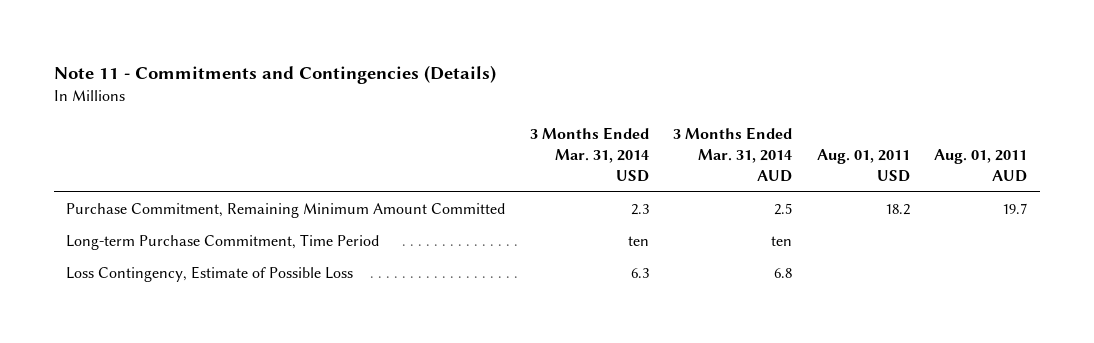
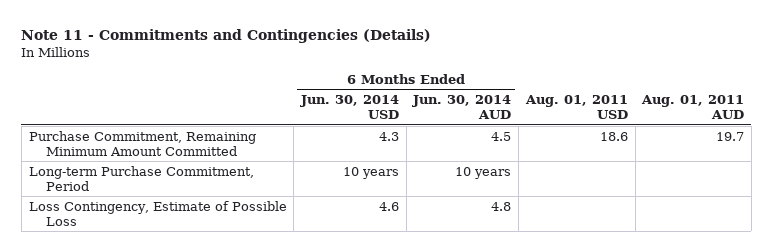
- | 3 Months Ended Mar. 31, 2014 USD | 3 Months Ended Mar. 31, 2014 AUD | Aug. 01, 2011 USD | Aug. 01, 2011 AUD
+ | 6 Months Ended Jun. 30, 2014 USD | 6 Months Ended Jun. 30, 2014 AUD | Aug. 01, 2011 USD | Aug. 01, 2011 AUD
- Purchase Commitment, Remaining Minimum Amount Committed | 2.3 | 2.5 | 18.2 | 19.7
- Long-term Purchase Commitment, Time Period | ten | ten | |
+ Purchase Commitment, Remaining Minimum Amount Committed | 4.3 | 4.5 | 18.6 | 19.7
+ Long-term Purchase Commitment, Period | 10 years | 10 years | |

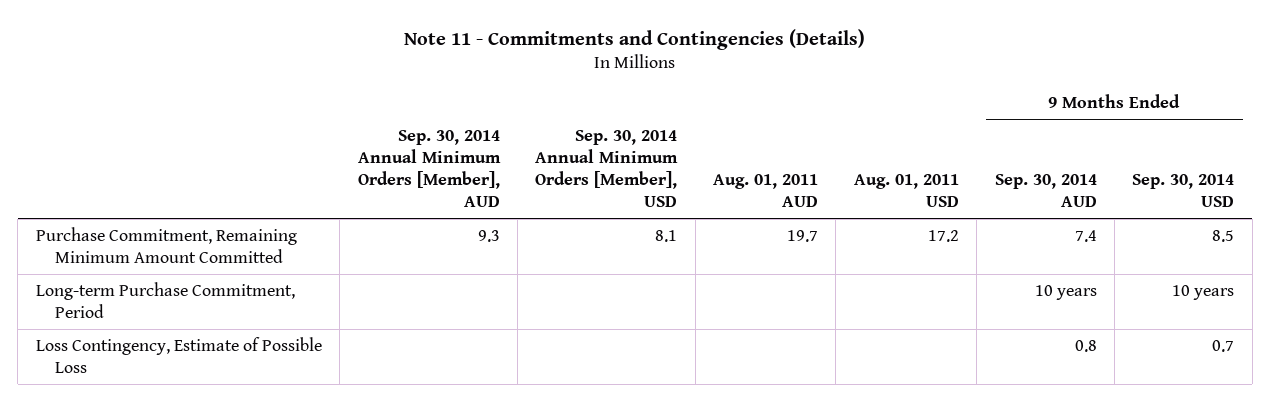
- | 6 Months Ended Jun. 30, 2014 USD | 6 Months Ended Jun. 30, 2014 AUD | Aug. 01, 2011 USD | Aug. 01, 2011 AUD
+ | Sep. 30, 2014 Annual Minimum Orders [Member], AUD | Sep. 30, 2014 Annual Minimum Orders [Member], USD | Aug. 01, 2011 AUD | Aug. 01, 2011 USD | 9 Months Ended Sep. 30, 2014 AUD | 9 Months Ended Sep. 30, 2014 USD
- Purchase Commitment, Remaining Minimum Amount Committed | 4.3 | 4.5 | 18.6 | 19.7
+ Purchase Commitment, Remaining Minimum Amount Committed | 9.3 | 8.1 | 19.7 | 17.2 | 7.4 | 8.5

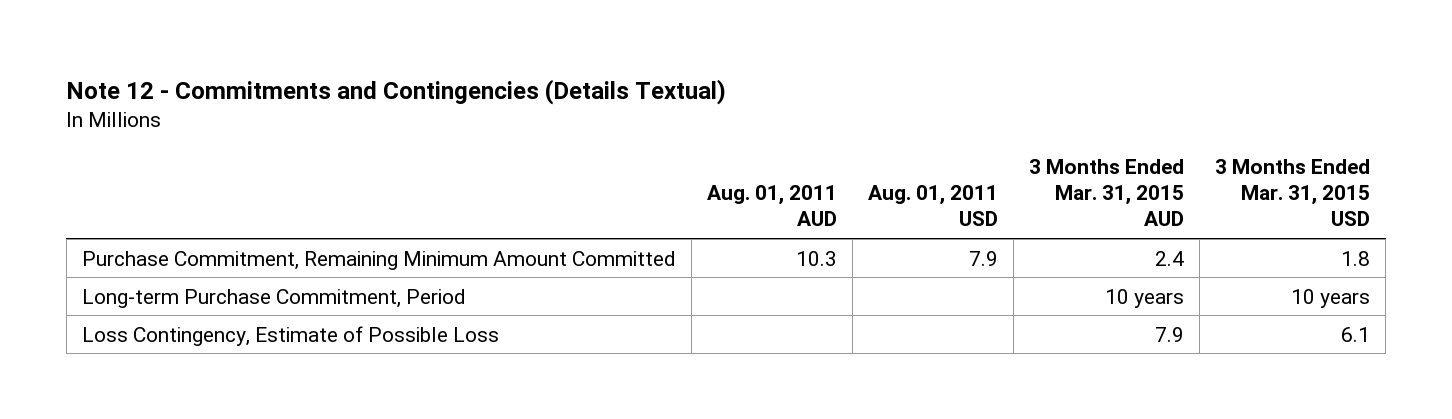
- Note 11 - Commitments and Contingencies (Details)
+ Note 12 - Commitments and Contingencies (Details Textual)
- | Sep. 30, 2014 Annual Minimum Orders [Member], AUD | Sep. 30, 2014 Annual Minimum Orders [Member], USD | Aug. 01, 2011 AUD | Aug. 01, 2011 USD | 9 Months Ended Sep. 30, 2014 AUD | 9 Months Ended Sep. 30, 2014 USD
+ | Aug. 01, 2011 AUD | Aug. 01, 2011 USD | 3 Months Ended Mar. 31, 2015 AUD | 3 Months Ended Mar. 31, 2015 USD
- Purchase Commitment, Remaining Minimum Amount Committed | 9.3 | 8.1 | 19.7 | 17.2 | 7.4 | 8.5
+ Purchase Commitment, Remaining Minimum Amount Committed | 10.3 | 7.9 | 2.4 | 1.8

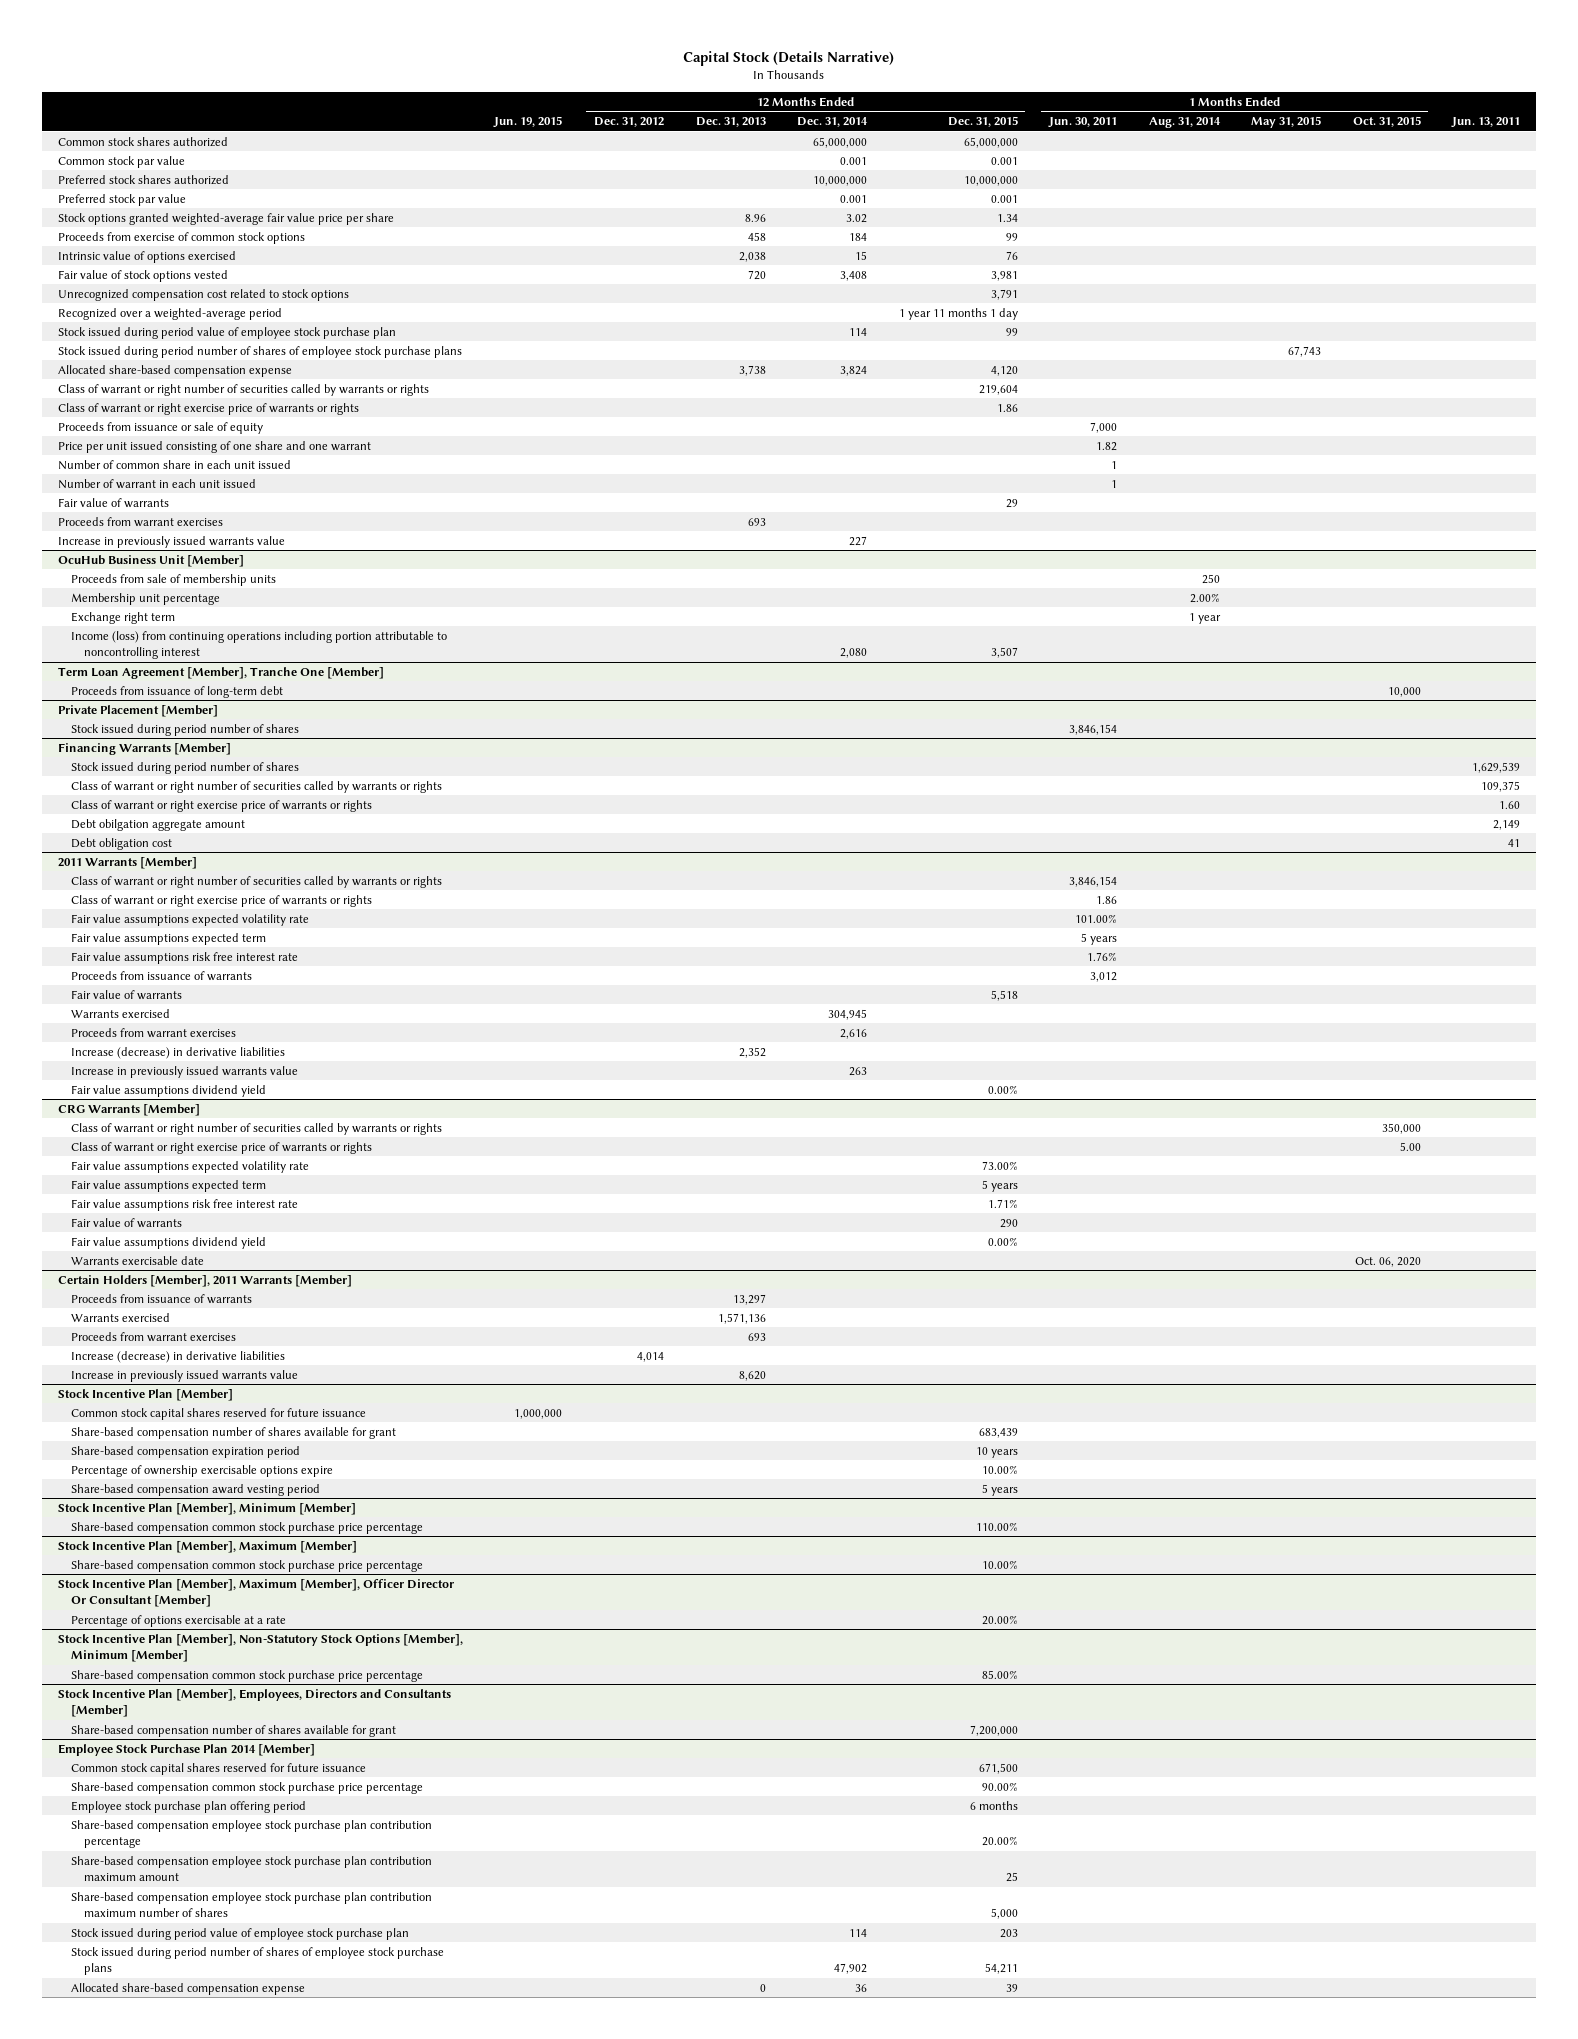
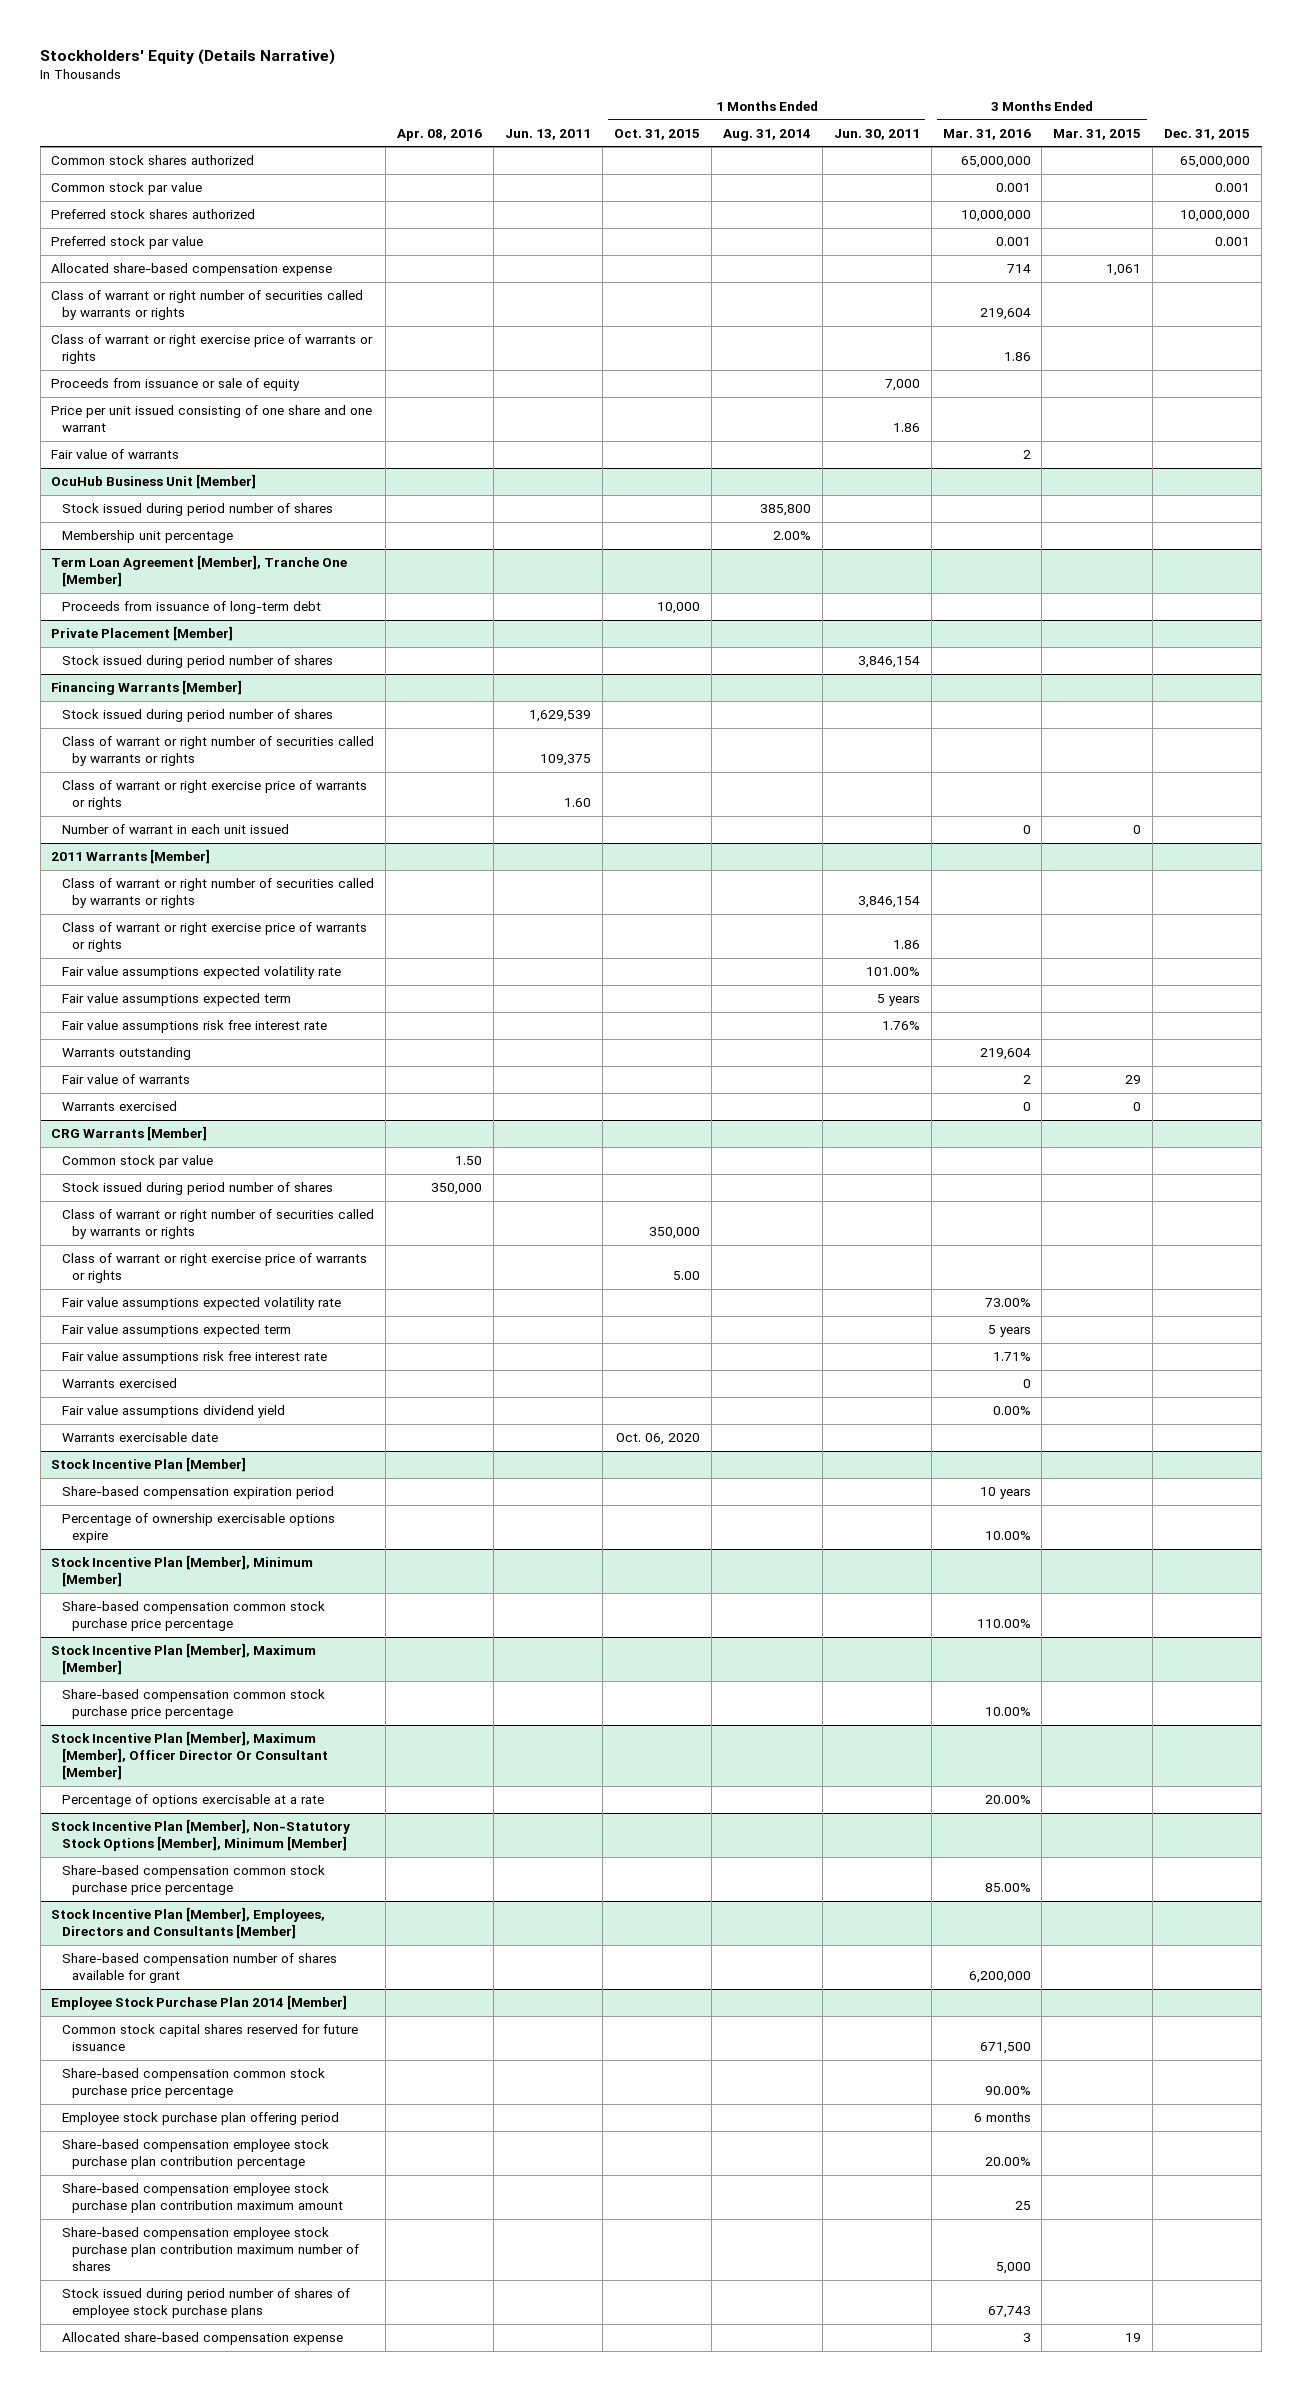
- Capital Stock (Details Narrative)
+ Stockholders' Equity (Details Narrative)
- | Jun. 19, 2015 | 12 Months Ended Dec. 31, 2012 | 12 Months Ended Dec. 31, 2013 | 12 Months Ended Dec. 31, 2014 | 12 Months Ended Dec. 31, 2015 | 1 Months Ended Jun. 30, 2011 | 1 Months Ended Aug. 31, 2014 | 1 Months Ended May 31, 2015 | 1 Months Ended Oct. 31, 2015 | Jun. 13, 2011
+ | Apr. 08, 2016 | Jun. 13, 2011 | 1 Months Ended Oct. 31, 2015 | 1 Months Ended Aug. 31, 2014 | 1 Months Ended Jun. 30, 2011 | 3 Months Ended Mar. 31, 2016 | 3 Months Ended Mar. 31, 2015 | Dec. 31, 2015
- Stock options granted weighted-average fair value price per share | | | 8.96 | 3.02 | 1.34 | | | | |
- Proceeds from exercise of common stock options | | | 458 | 184 | 99 | | | | |
- Intrinsic value of options exercised | | | 2,038 | 15 | 76 | | | | |
- Fair value of stock options vested | | | 720 | 3,408 | 3,981 | | | | |
- Unrecognized compensation cost related to stock options | | | | | 3,791 | | | | |
- Recognized over a weighted-average period | | | | | 1 year 11 months 1 day | | | | |
- Stock issued during period value of employee stock purchase plan | | | | 114 | 99 | | | | |
- Stock issued during period number of shares of employee stock purchase plans | | | | | | | | 67,743 | |
- Price per unit issued consisting of one share and one warrant | | | | | | 1.82 | | | |
- Number of common share in each unit issued | | | | | | 1 | | | |
- Number of warrant in each unit issued | | | | | | 1 | | | |
+ Price per unit issued consisting of one share and one warrant | | | | | 1.86 | | |
- Proceeds from warrant exercises | | | 693 | | | | | | |
- Increase in previously issued warrants value | | | | 227 | | | | | |
@ OcuHub Business Unit [Member]
- Proceeds from sale of membership units | | | | | | | 250 | | |
+ Stock issued during period number of shares | | | | 385,800 | | | |
- Exchange right term | | | | | | | 1 year | | |
- Income (loss) from continuing operations including portion attributable to noncontrolling interest | | | | 2,080 | 3,507 | | | | |
@ Financing Warrants [Member]
- Debt obilgation aggregate amount | | | | | | | | | | 2,149
- Debt obligation cost | | | | | | | | | | 41
+ Number of warrant in each unit issued | | | | | | 0 | 0 |
@ 2011 Warrants [Member]
- Proceeds from issuance of warrants | | | | | | 3,012 | | | |
+ Warrants outstanding | | | | | | 219,604 | |
- Proceeds from warrant exercises | | | | 2,616 | | | | | |
- Increase (decrease) in derivative liabilities | | | 2,352 | | | | | | |
- Increase in previously issued warrants value | | | | 263 | | | | | |
- Fair value assumptions dividend yield | | | | | 0.00% | | | | |
@ CRG Warrants [Member]
+ Common stock par value | 1.50 | | | | | | |
+ Stock issued during period number of shares | 350,000 | | | | | | |
- Fair value of warrants | | | | | 290 | | | | |
+ Warrants exercised | | | | | | 0 | |
- Certain Holders [Member], 2011 Warrants [Member]
- Proceeds from issuance of warrants | | | 13,297 | | | | | | |
- Warrants exercised | | | 1,571,136 | | | | | | |
- Proceeds from warrant exercises | | | 693 | | | | | | |
- Increase (decrease) in derivative liabilities | | 4,014 | | | | | | | |
- Increase in previously issued warrants value | | | 8,620 | | | | | | |
@ Stock Incentive Plan [Member]
- Common stock capital shares reserved for future issuance | 1,000,000 | | | | | | | | |
- Share-based compensation number of shares available for grant | | | | | 683,439 | | | | |
- Share-based compensation award vesting period | | | | | 5 years | | | | |
@ Employee Stock Purchase Plan 2014 [Member]
- Stock issued during period value of employee stock purchase plan | | | | 114 | 203 | | | | |

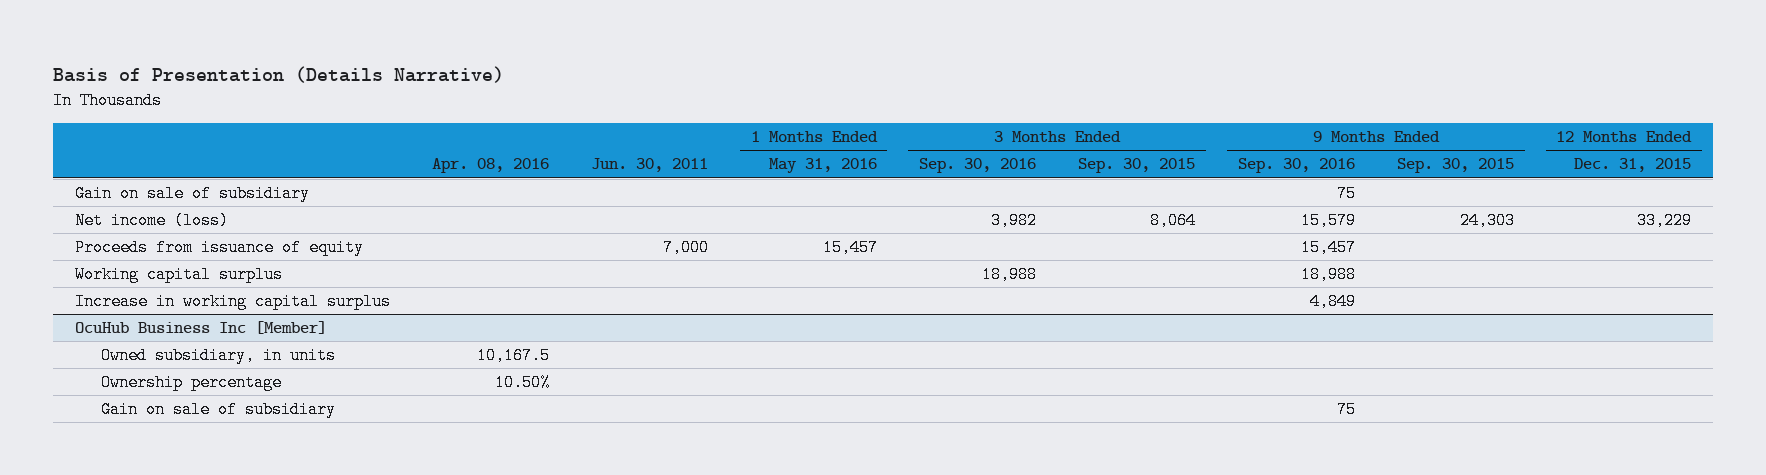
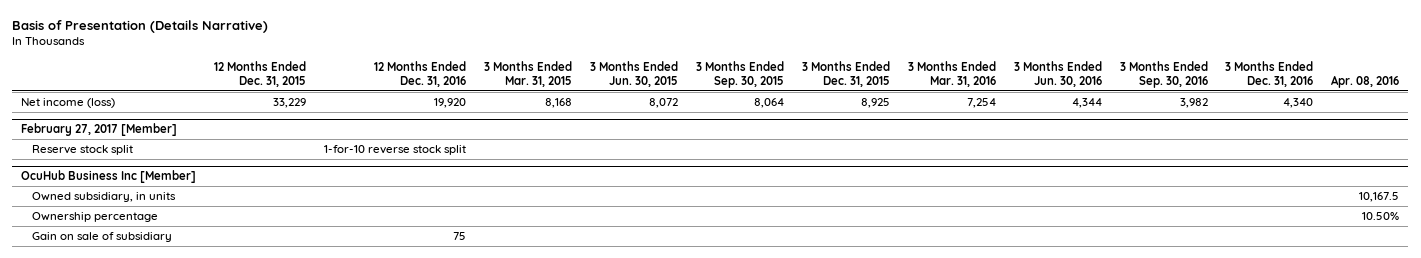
- | Apr. 08, 2016 | Jun. 30, 2011 | 1 Months Ended May 31, 2016 | 3 Months Ended Sep. 30, 2016 | 3 Months Ended Sep. 30, 2015 | 9 Months Ended Sep. 30, 2016 | 9 Months Ended Sep. 30, 2015 | 12 Months Ended Dec. 31, 2015
+ | 12 Months Ended Dec. 31, 2015 | 12 Months Ended Dec. 31, 2016 | 3 Months Ended Mar. 31, 2015 | 3 Months Ended Jun. 30, 2015 | 3 Months Ended Sep. 30, 2015 | 3 Months Ended Dec. 31, 2015 | 3 Months Ended Mar. 31, 2016 | 3 Months Ended Jun. 30, 2016 | 3 Months Ended Sep. 30, 2016 | 3 Months Ended Dec. 31, 2016 | Apr. 08, 2016
- Gain on sale of subsidiary | | | | | | 75 | |
- Proceeds from issuance of equity | | 7,000 | 15,457 | | | 15,457 | |
- Working capital surplus | | | | 18,988 | | 18,988 | |
- Increase in working capital surplus | | | | | | 4,849 | |
+ February 27, 2017 [Member]
+ Reserve stock split | | 1-for-10 reverse stock split | | | | | | | | |

